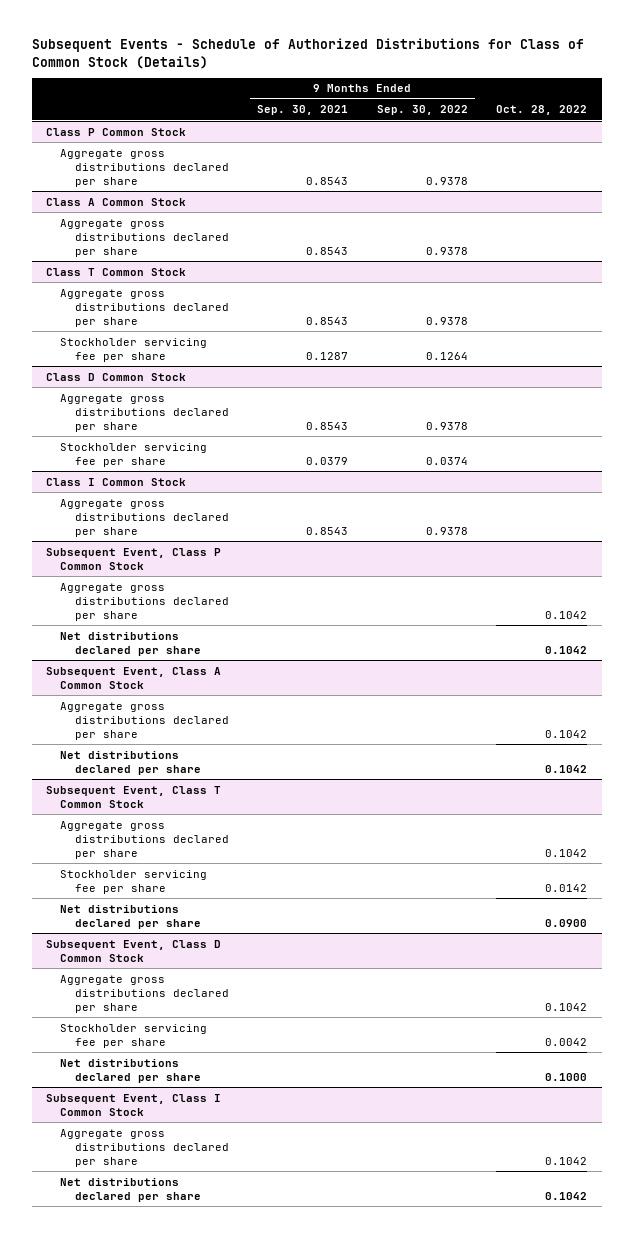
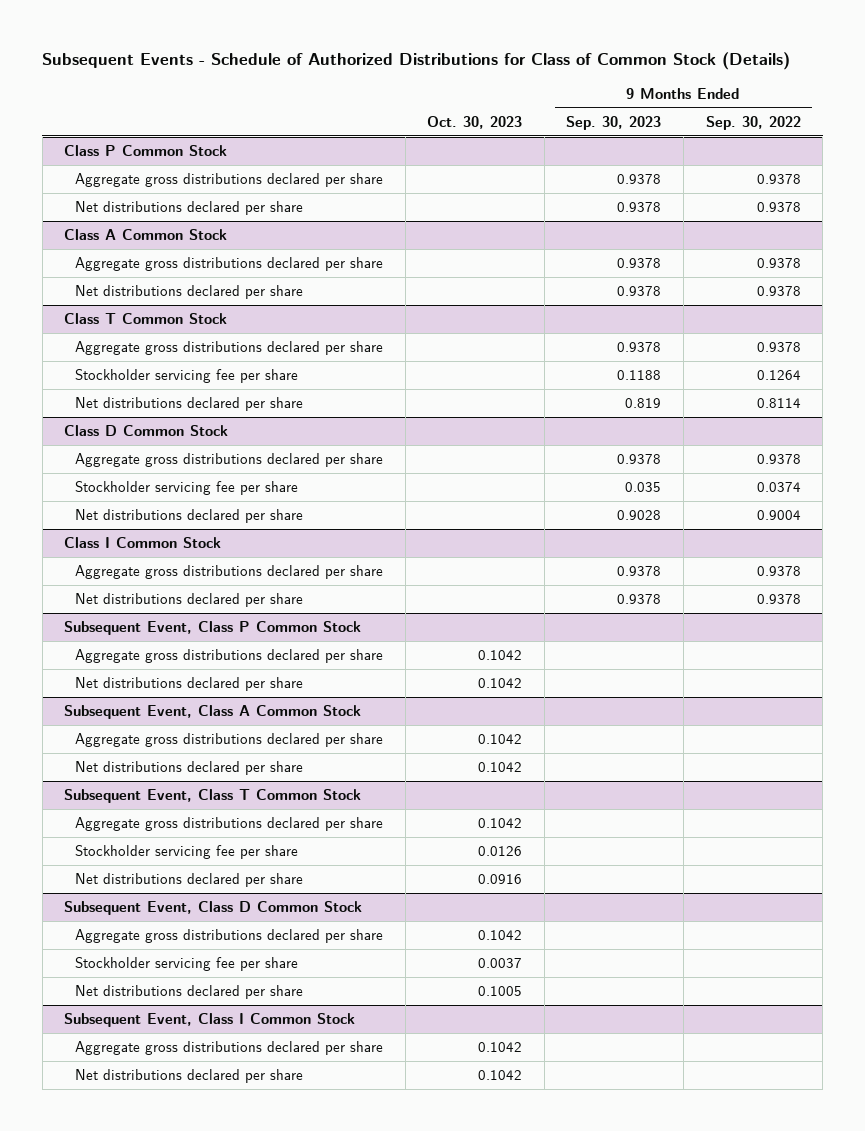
- | 9 Months Ended Sep. 30, 2021 | 9 Months Ended Sep. 30, 2022 | Oct. 28, 2022
+ | Oct. 30, 2023 | 9 Months Ended Sep. 30, 2023 | 9 Months Ended Sep. 30, 2022
@ Class P Common Stock
+ Net distributions declared per share | | 0.9378 | 0.9378
@ Class A Common Stock
+ Net distributions declared per share | | 0.9378 | 0.9378
@ Class T Common Stock
+ Net distributions declared per share | | 0.819 | 0.8114
@ Class D Common Stock
+ Net distributions declared per share | | 0.9028 | 0.9004
@ Class I Common Stock
+ Net distributions declared per share | | 0.9378 | 0.9378

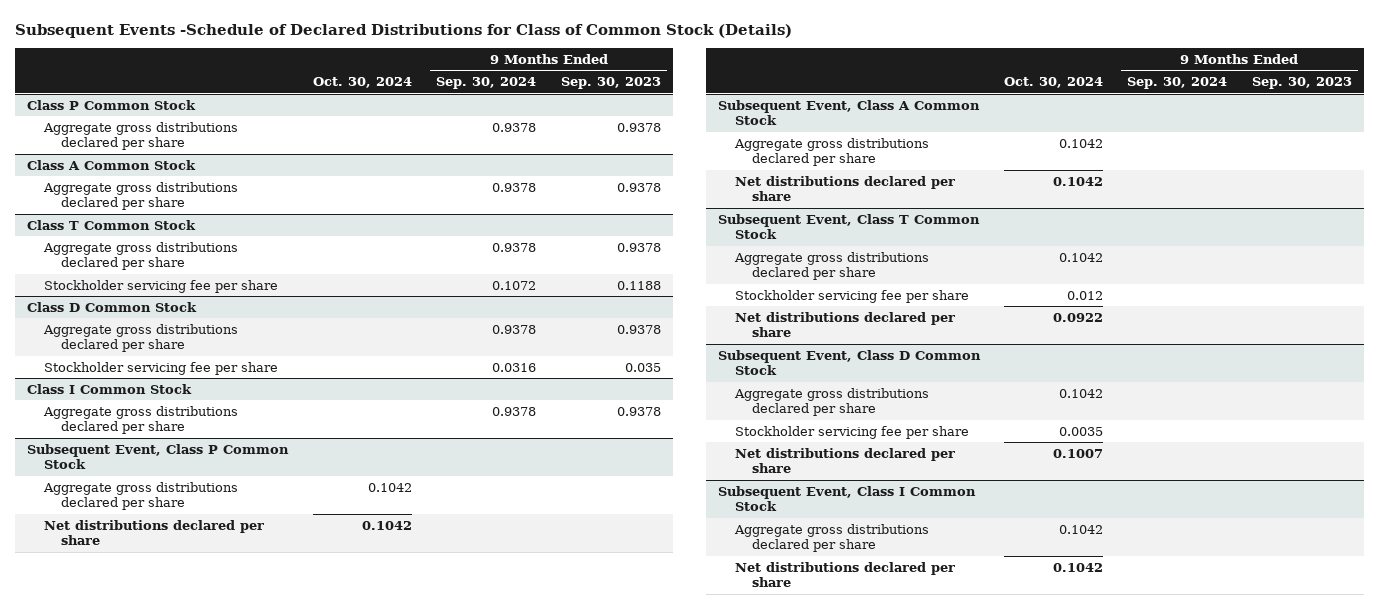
- Subsequent Events - Schedule of Authorized Distributions for Class of Common Stock (Details)
+ Subsequent Events -Schedule of Declared Distributions for Class of Common Stock (Details)
- | Oct. 30, 2023 | 9 Months Ended Sep. 30, 2023 | 9 Months Ended Sep. 30, 2022
+ | Oct. 30, 2024 | 9 Months Ended Sep. 30, 2024 | 9 Months Ended Sep. 30, 2023
@ Class P Common Stock
- Net distributions declared per share | | 0.9378 | 0.9378
@ Class A Common Stock
- Net distributions declared per share | | 0.9378 | 0.9378
@ Class T Common Stock
- Net distributions declared per share | | 0.819 | 0.8114
@ Class D Common Stock
- Net distributions declared per share | | 0.9028 | 0.9004
@ Class I Common Stock
- Net distributions declared per share | | 0.9378 | 0.9378

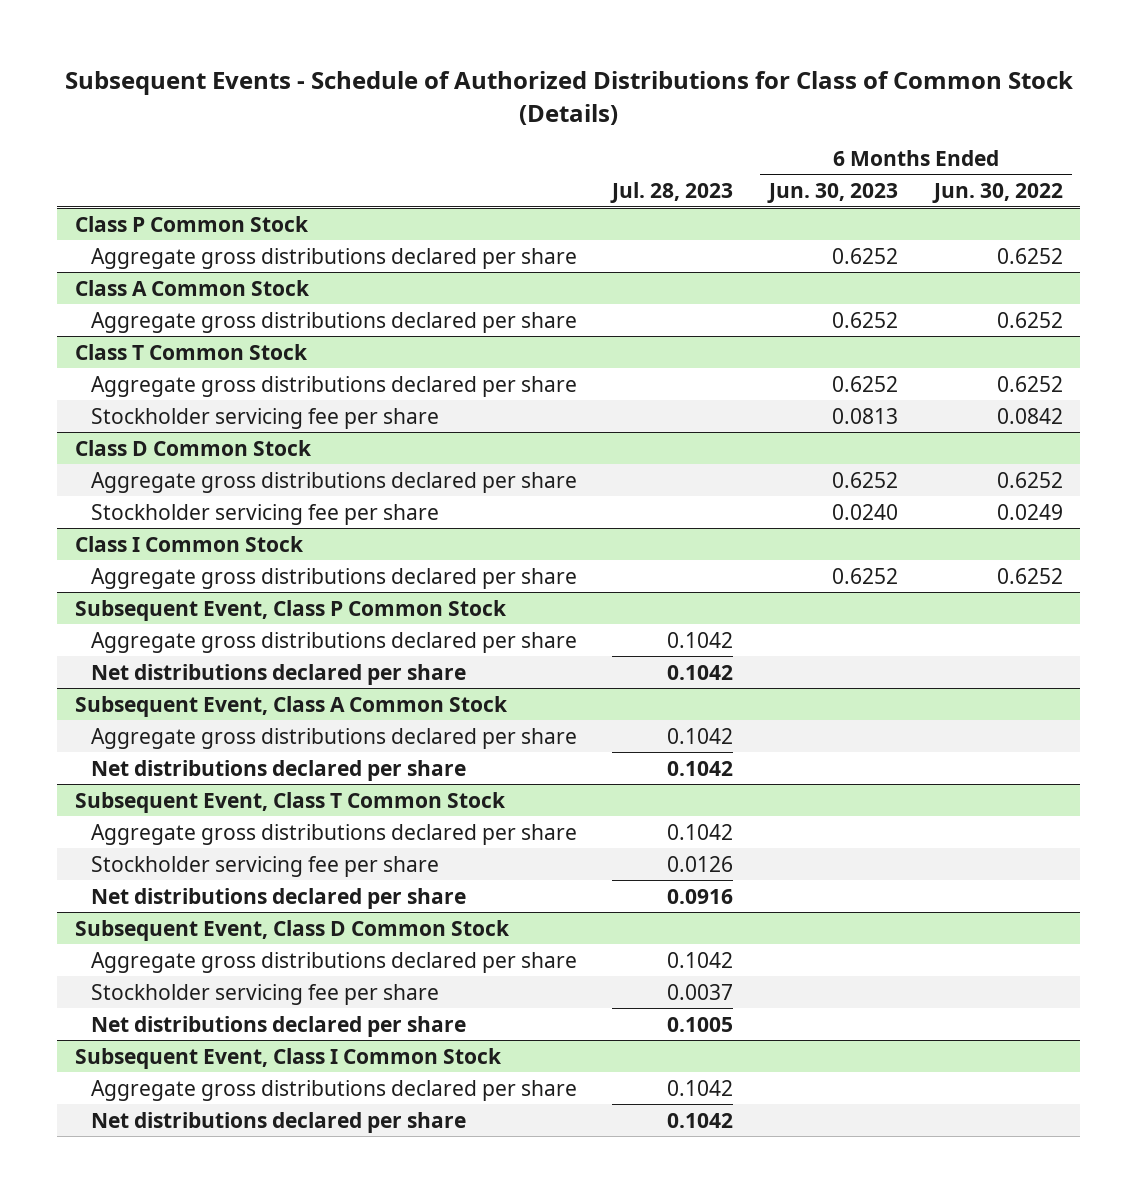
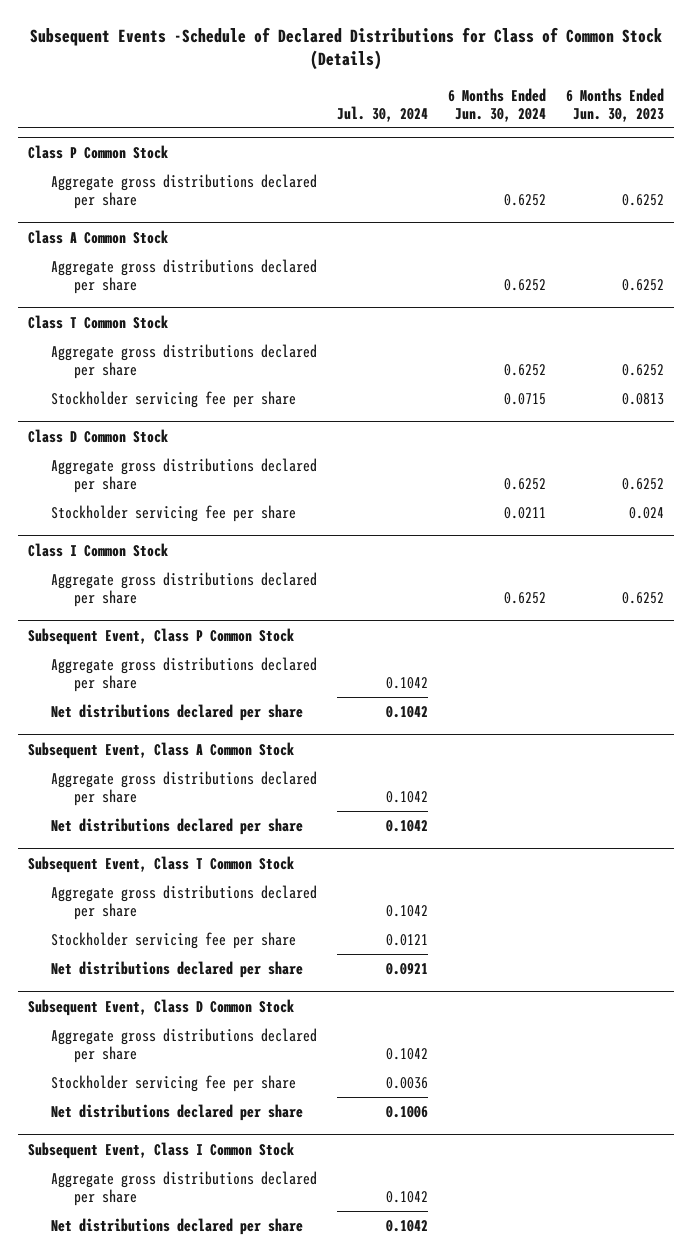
- Subsequent Events - Schedule of Authorized Distributions for Class of Common Stock (Details)
+ Subsequent Events -Schedule of Declared Distributions for Class of Common Stock (Details)
- | Jul. 28, 2023 | 6 Months Ended Jun. 30, 2023 | 6 Months Ended Jun. 30, 2022
+ | Jul. 30, 2024 | 6 Months Ended Jun. 30, 2024 | 6 Months Ended Jun. 30, 2023
@ Class D Common Stock
- Stockholder servicing fee per share | | 0.0240 | 0.0249
+ Stockholder servicing fee per share | | 0.0211 | 0.024

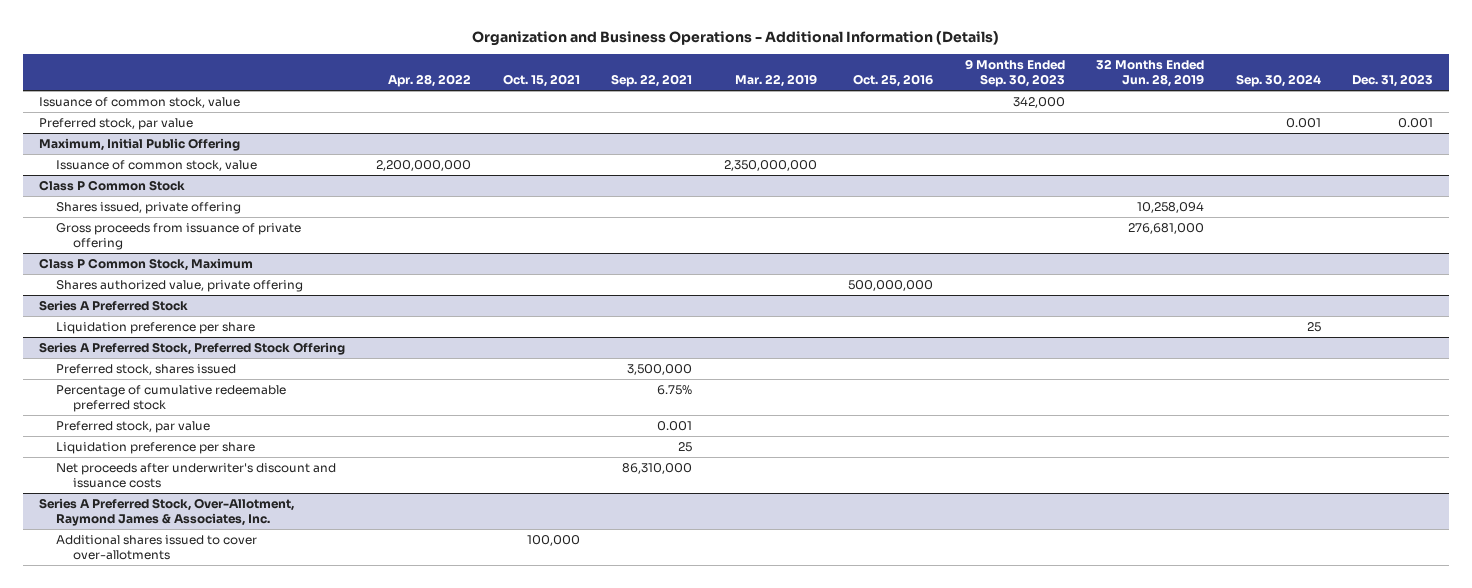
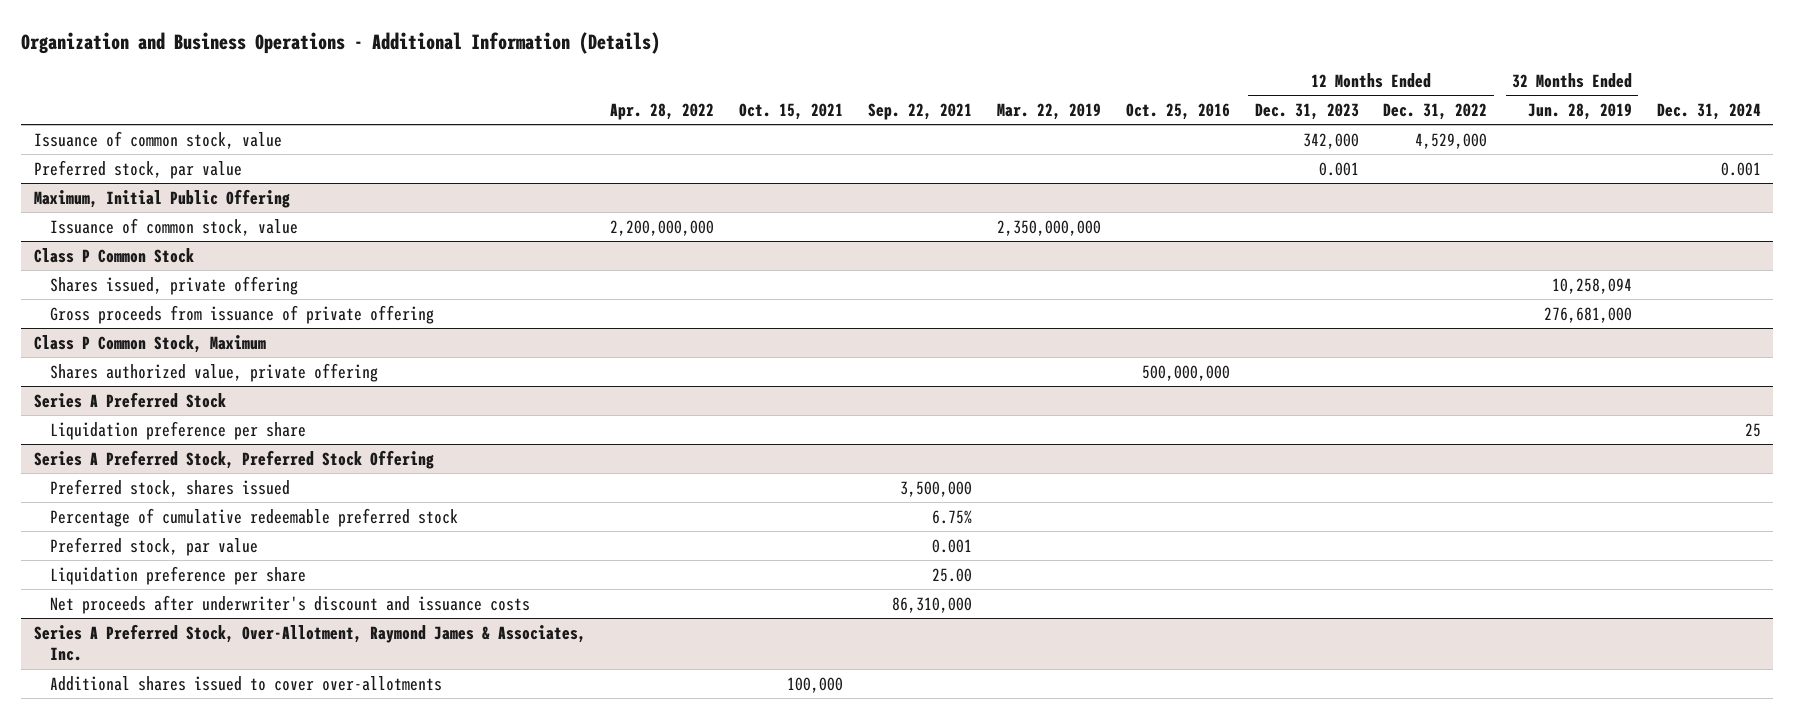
- | Apr. 28, 2022 | Oct. 15, 2021 | Sep. 22, 2021 | Mar. 22, 2019 | Oct. 25, 2016 | 9 Months Ended Sep. 30, 2023 | 32 Months Ended Jun. 28, 2019 | Sep. 30, 2024 | Dec. 31, 2023
+ | Apr. 28, 2022 | Oct. 15, 2021 | Sep. 22, 2021 | Mar. 22, 2019 | Oct. 25, 2016 | 12 Months Ended Dec. 31, 2023 | 12 Months Ended Dec. 31, 2022 | 32 Months Ended Jun. 28, 2019 | Dec. 31, 2024
@ Series A Preferred Stock, Preferred Stock Offering
- Liquidation preference per share | | | 25 | | | | | |
+ Liquidation preference per share | | | 25.00 | | | | | |

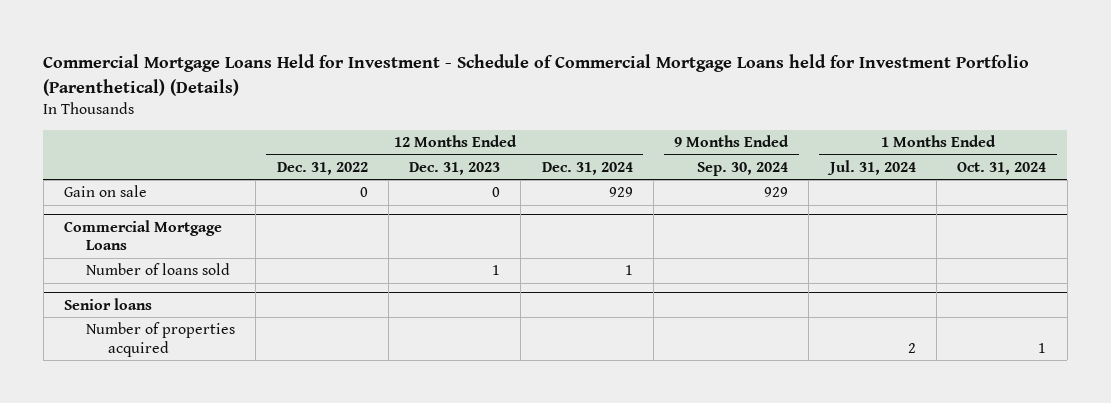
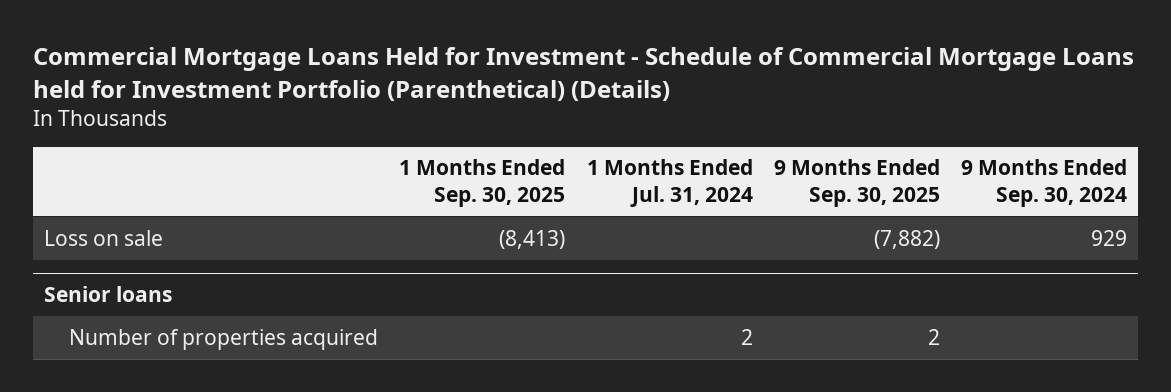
- | 12 Months Ended Dec. 31, 2022 | 12 Months Ended Dec. 31, 2023 | 12 Months Ended Dec. 31, 2024 | 9 Months Ended Sep. 30, 2024 | 1 Months Ended Jul. 31, 2024 | 1 Months Ended Oct. 31, 2024
+ | 1 Months Ended Sep. 30, 2025 | 1 Months Ended Jul. 31, 2024 | 9 Months Ended Sep. 30, 2025 | 9 Months Ended Sep. 30, 2024
- Gain on sale | 0 | 0 | 929 | 929 | |
- Commercial Mortgage Loans
- Number of loans sold | | 1 | 1 | | |
+ Loss on sale | (8,413) | | (7,882) | 929

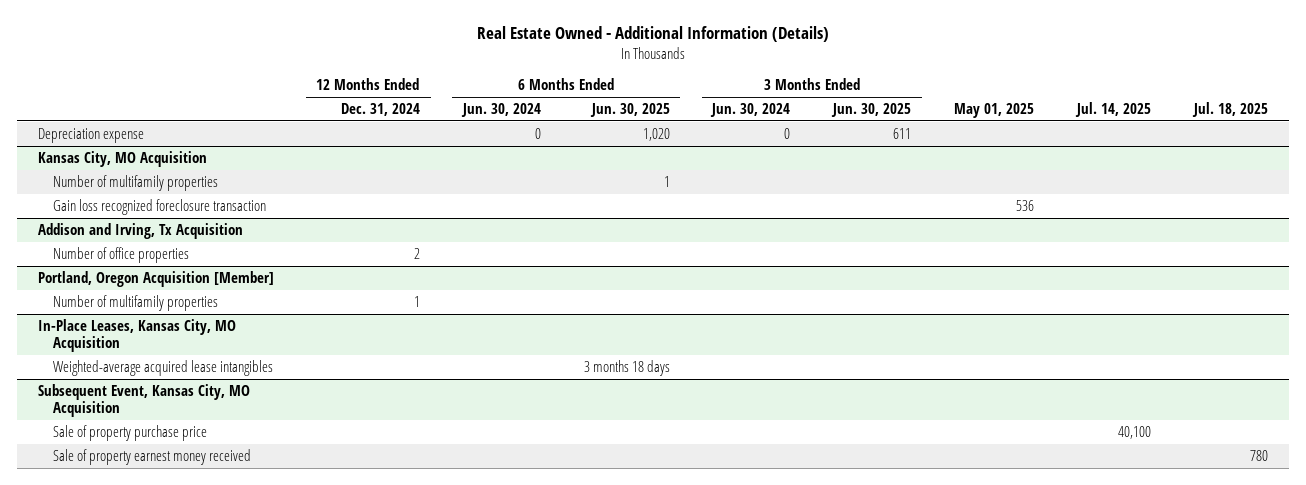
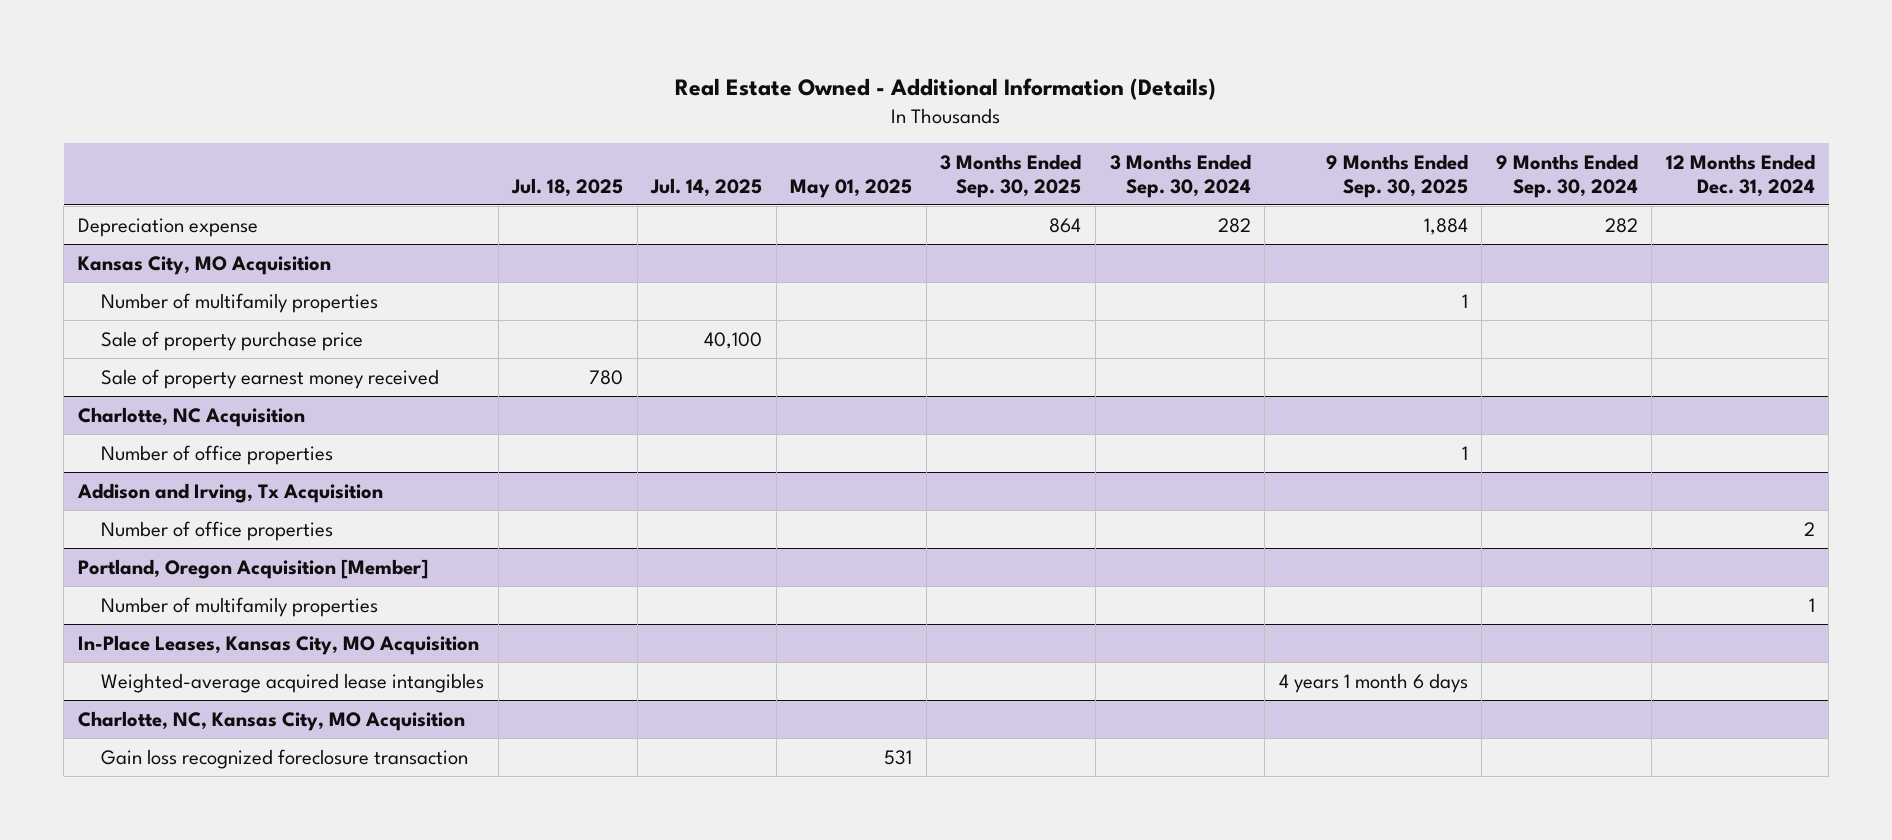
- | 12 Months Ended Dec. 31, 2024 | 6 Months Ended Jun. 30, 2024 | 6 Months Ended Jun. 30, 2025 | 3 Months Ended Jun. 30, 2024 | 3 Months Ended Jun. 30, 2025 | May 01, 2025 | Jul. 14, 2025 | Jul. 18, 2025
+ | Jul. 18, 2025 | Jul. 14, 2025 | May 01, 2025 | 3 Months Ended Sep. 30, 2025 | 3 Months Ended Sep. 30, 2024 | 9 Months Ended Sep. 30, 2025 | 9 Months Ended Sep. 30, 2024 | 12 Months Ended Dec. 31, 2024
@ Kansas City, MO Acquisition
- Gain loss recognized foreclosure transaction | | | | | | 536 | |
+ Sale of property purchase price | | 40,100 | | | | | |
+ Sale of property earnest money received | 780 | | | | | | |
+ Charlotte, NC Acquisition
+ Number of office properties | | | | | | 1 | |
- Subsequent Event, Kansas City, MO Acquisition
- Sale of property purchase price | | | | | | | 40,100 |
- Sale of property earnest money received | | | | | | | | 780
+ Charlotte, NC, Kansas City, MO Acquisition
+ Gain loss recognized foreclosure transaction | | | 531 | | | | |

